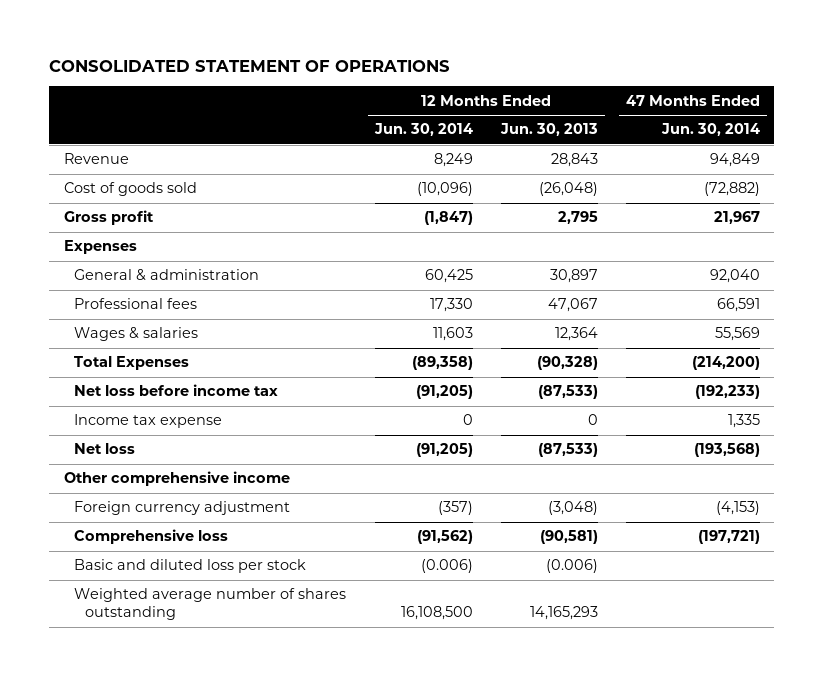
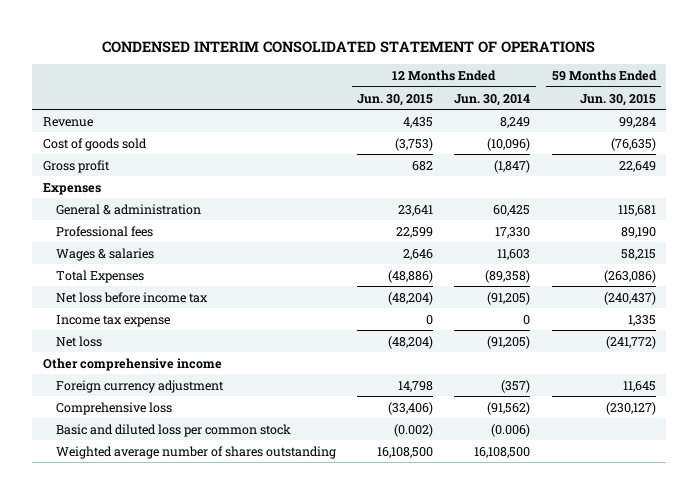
- CONSOLIDATED STATEMENT OF OPERATIONS
+ CONDENSED INTERIM CONSOLIDATED STATEMENT OF OPERATIONS
- | 12 Months Ended Jun. 30, 2014 | 12 Months Ended Jun. 30, 2013 | 47 Months Ended Jun. 30, 2014
+ | 12 Months Ended Jun. 30, 2015 | 12 Months Ended Jun. 30, 2014 | 59 Months Ended Jun. 30, 2015
- Basic and diluted loss per stock | (0.006) | (0.006) |
+ Basic and diluted loss per common stock | (0.002) | (0.006) |

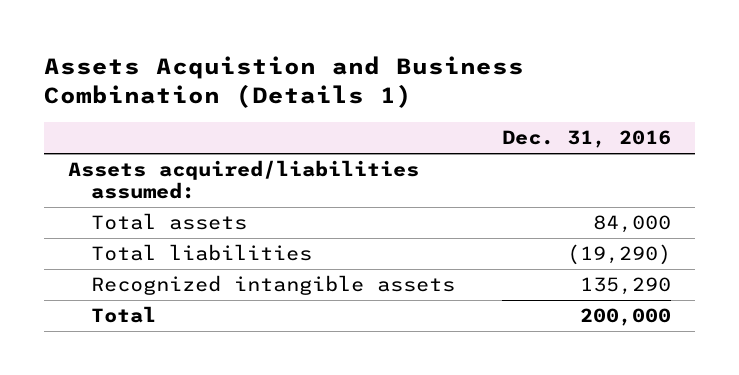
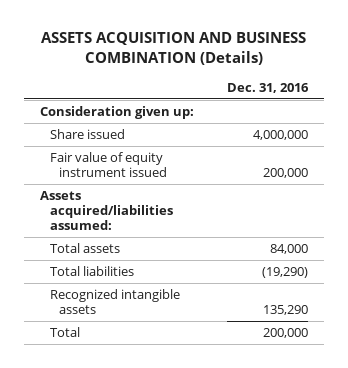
- Assets Acquistion and Business Combination (Details 1)
+ ASSETS ACQUISITION AND BUSINESS COMBINATION (Details)
+ Consideration given up:
+ Share issued | 4,000,000
+ Fair value of equity instrument issued | 200,000

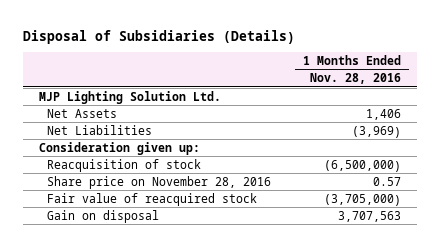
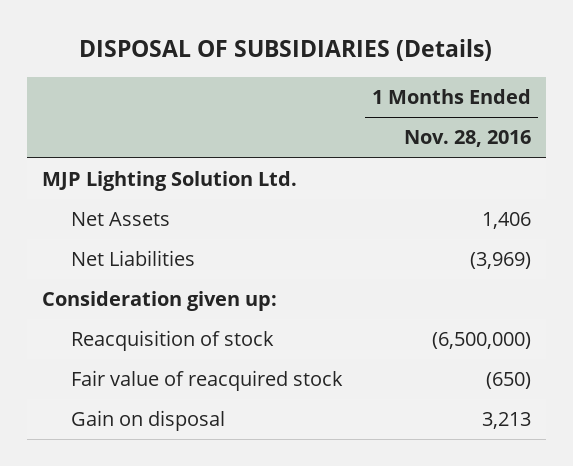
- Disposal of Subsidiaries (Details)
+ DISPOSAL OF SUBSIDIARIES (Details)
- Share price on November 28, 2016 | 0.57
- Fair value of reacquired stock | (3,705,000)
- Gain on disposal | 3,707,563
+ Fair value of reacquired stock | (650)
+ Gain on disposal | 3,213

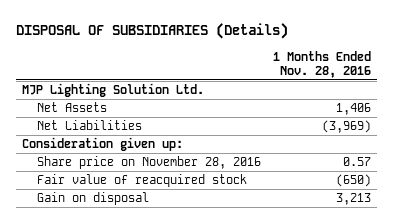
- Reacquisition of stock | (6,500,000)
+ Share price on November 28, 2016 | 0.57

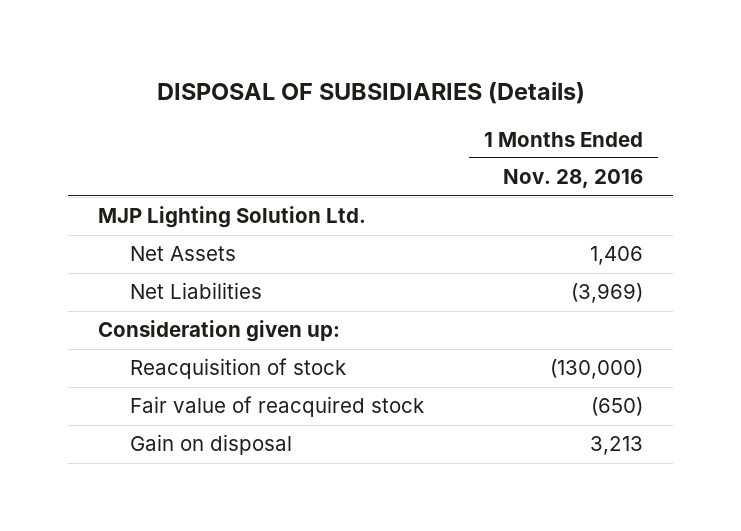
- Share price on November 28, 2016 | 0.57
+ Reacquisition of stock | (130,000)

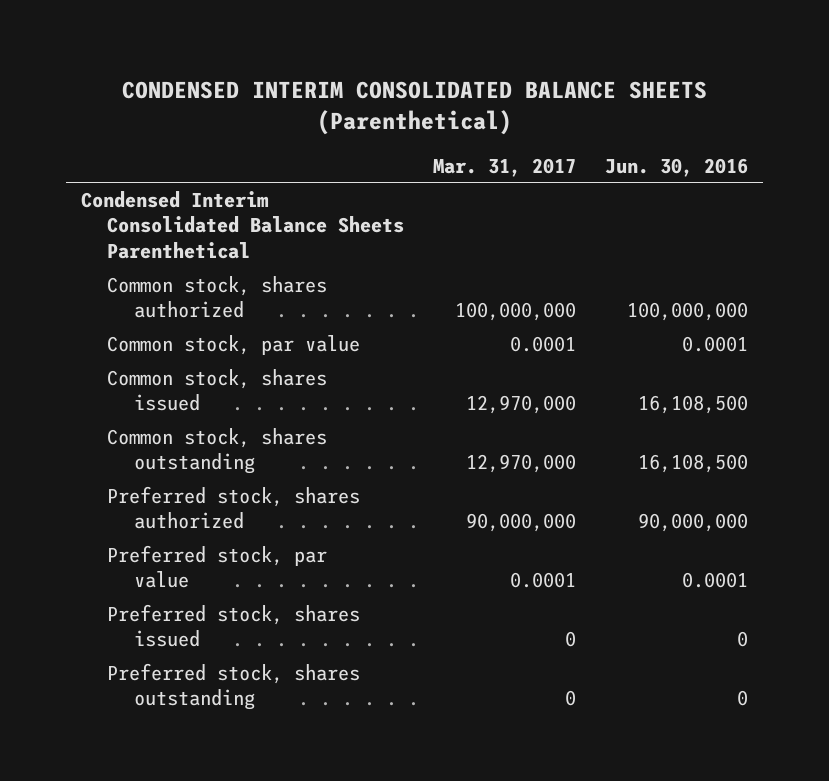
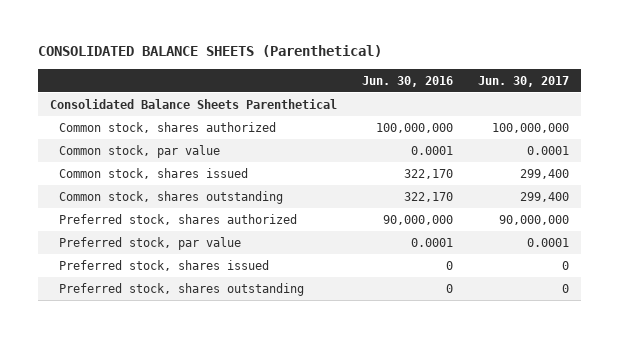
- CONDENSED INTERIM CONSOLIDATED BALANCE SHEETS (Parenthetical)
+ CONSOLIDATED BALANCE SHEETS (Parenthetical)
- | Mar. 31, 2017 | Jun. 30, 2016
+ | Jun. 30, 2016 | Jun. 30, 2017
- Condensed Interim Consolidated Balance Sheets Parenthetical
+ Consolidated Balance Sheets Parenthetical
- Common stock, shares issued | 12,970,000 | 16,108,500
- Common stock, shares outstanding | 12,970,000 | 16,108,500
+ Common stock, shares issued | 322,170 | 299,400
+ Common stock, shares outstanding | 322,170 | 299,400

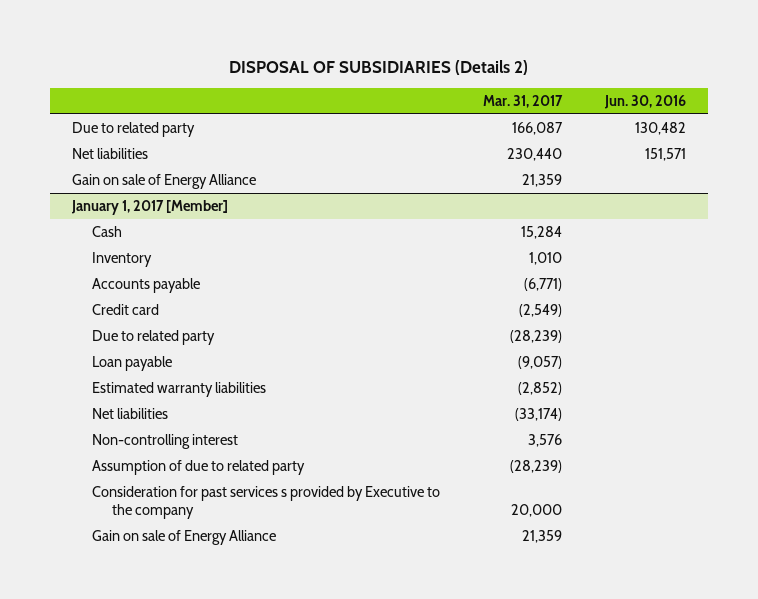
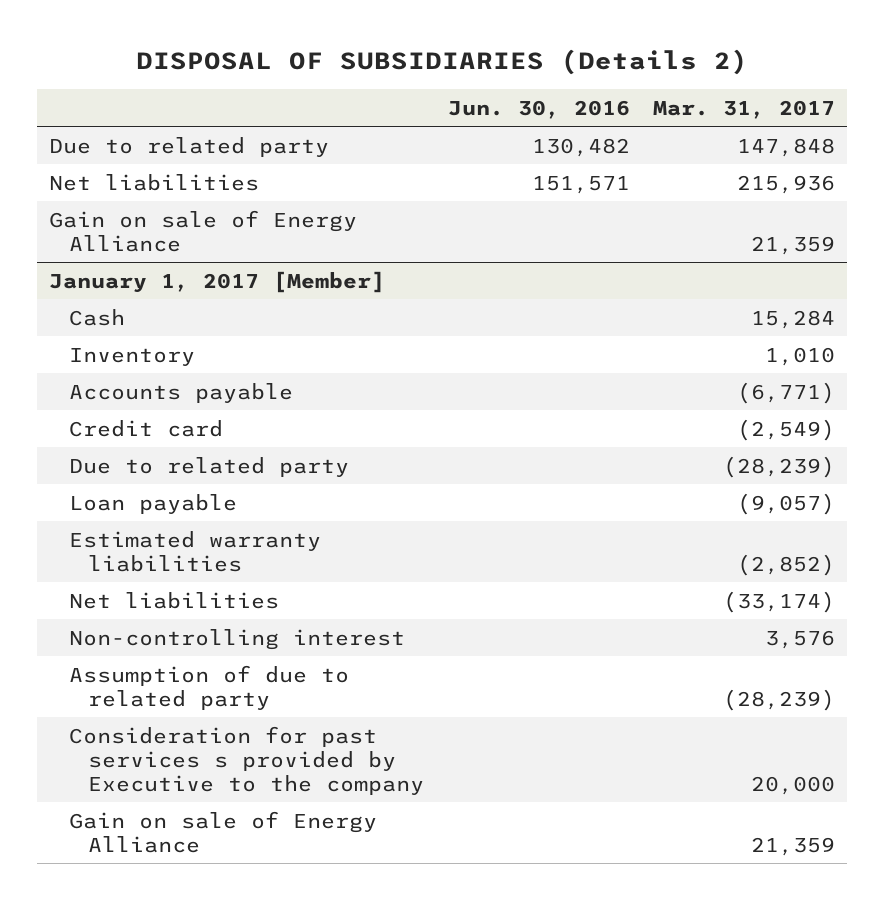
- | Mar. 31, 2017 | Jun. 30, 2016
+ | Jun. 30, 2016 | Mar. 31, 2017
- Due to related party | 166,087 | 130,482
- Net liabilities | 230,440 | 151,571
+ Due to related party | 130,482 | 147,848
+ Net liabilities | 151,571 | 215,936

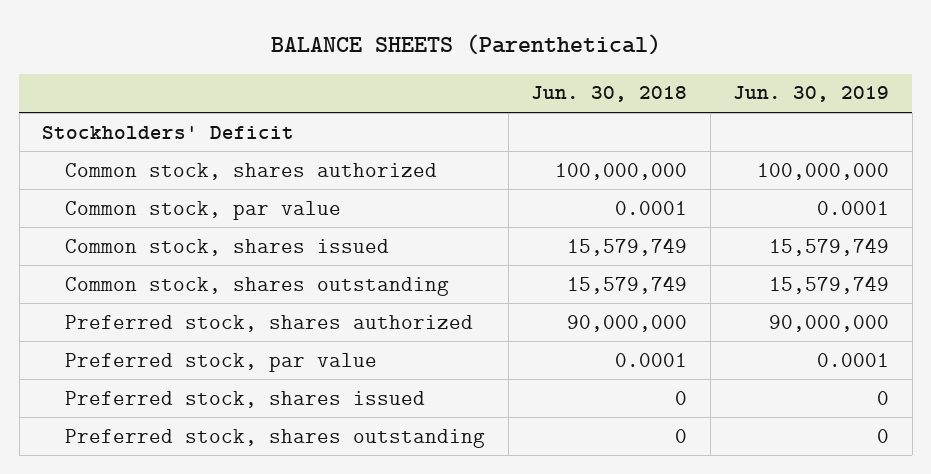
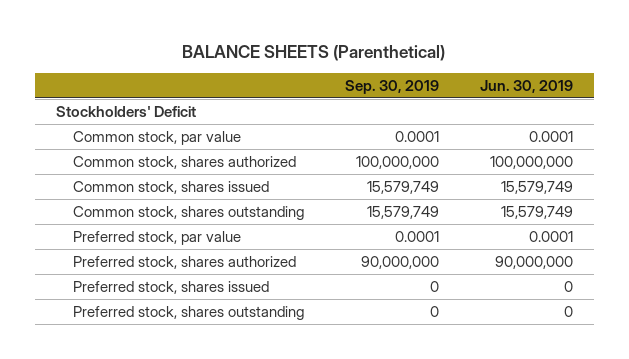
- | Jun. 30, 2018 | Jun. 30, 2019
+ | Sep. 30, 2019 | Jun. 30, 2019
moved down: Common stock, shares authorized | 100,000,000 | 100,000,000
moved down: Preferred stock, shares authorized | 90,000,000 | 90,000,000

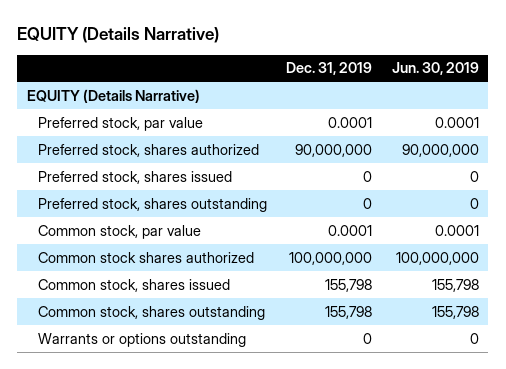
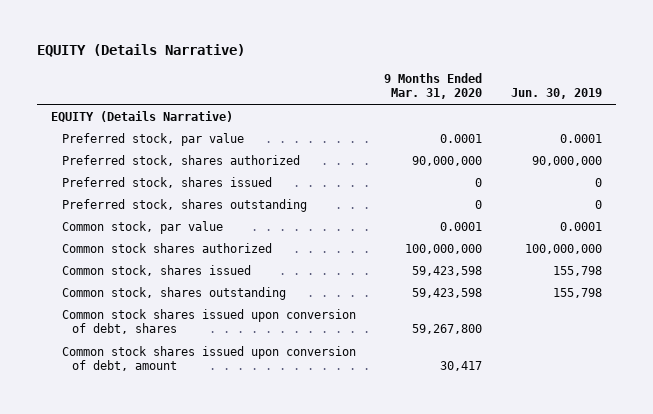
- | Dec. 31, 2019 | Jun. 30, 2019
+ | 9 Months Ended Mar. 31, 2020 | Jun. 30, 2019
- Warrants or options outstanding | 0 | 0
+ Common stock shares issued upon conversion of debt, shares | 59,267,800 |
+ Common stock shares issued upon conversion of debt, amount | 30,417 |

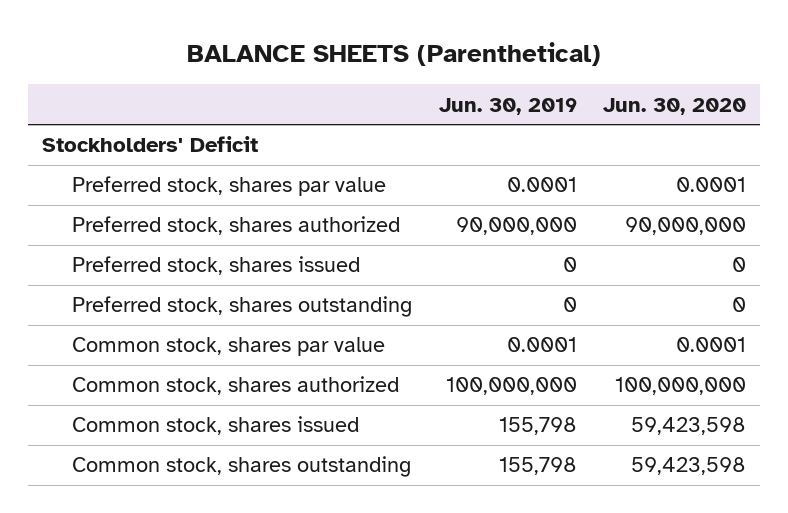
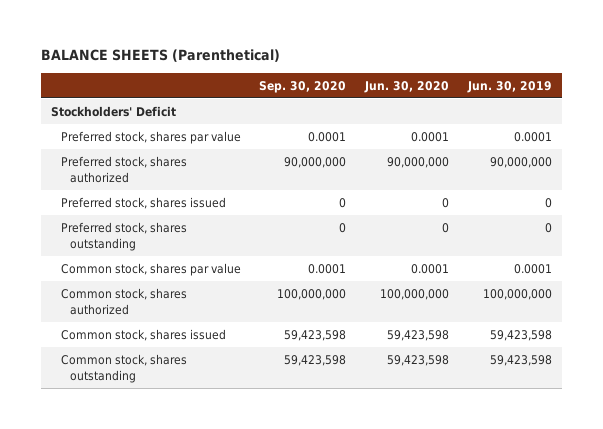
- | Jun. 30, 2019 | Jun. 30, 2020
+ | Sep. 30, 2020 | Jun. 30, 2020 | Jun. 30, 2019
- Common stock, shares issued | 155,798 | 59,423,598
- Common stock, shares outstanding | 155,798 | 59,423,598
+ Common stock, shares issued | 59,423,598 | 59,423,598 | 59,423,598
+ Common stock, shares outstanding | 59,423,598 | 59,423,598 | 59,423,598

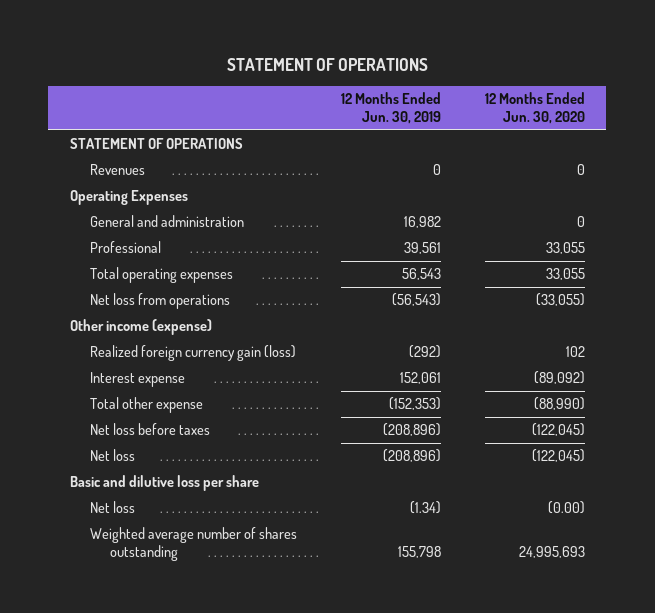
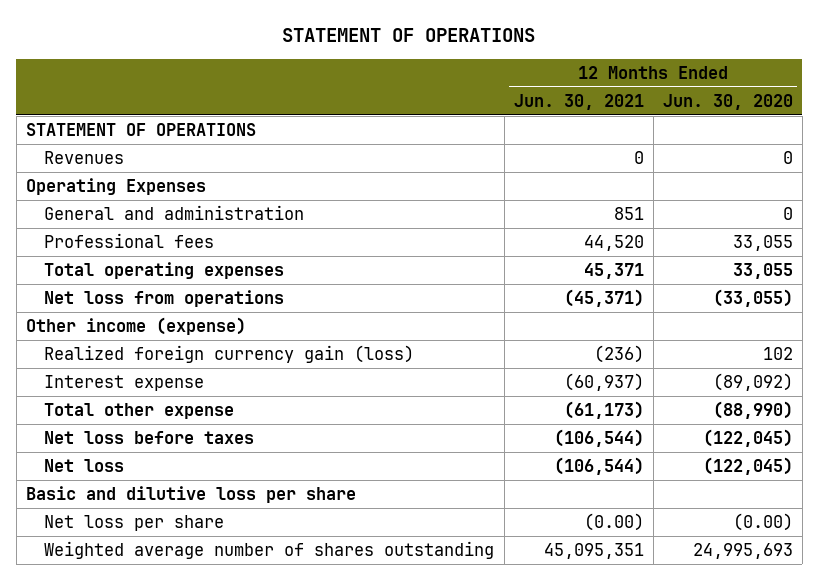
- | 12 Months Ended Jun. 30, 2019 | 12 Months Ended Jun. 30, 2020
+ | 12 Months Ended Jun. 30, 2021 | 12 Months Ended Jun. 30, 2020
- Professional | 39,561 | 33,055
+ Professional fees | 44,520 | 33,055
- Net loss | (1.34) | (0.00)
+ Net loss per share | (0.00) | (0.00)

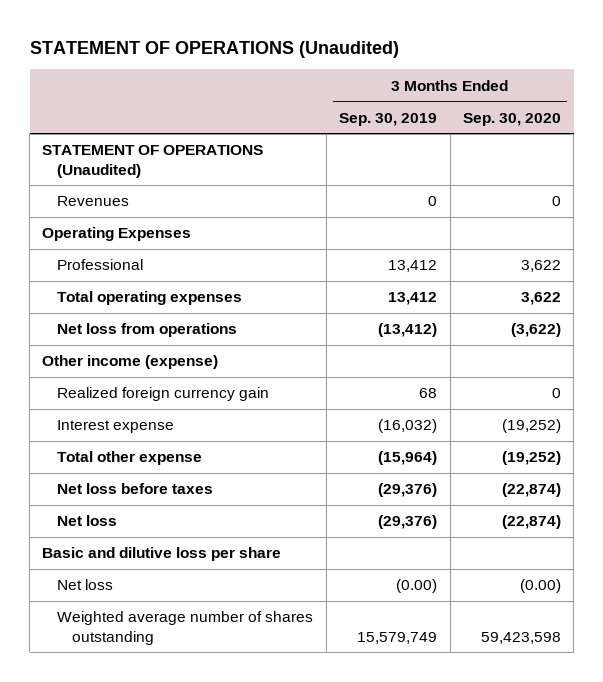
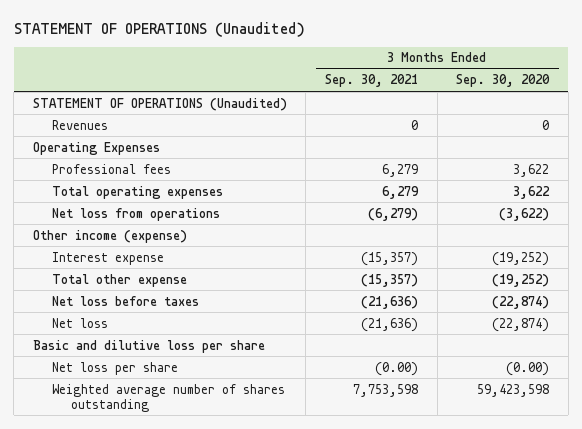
- | 3 Months Ended Sep. 30, 2019 | 3 Months Ended Sep. 30, 2020
+ | 3 Months Ended Sep. 30, 2021 | 3 Months Ended Sep. 30, 2020
- Professional | 13,412 | 3,622
+ Professional fees | 6,279 | 3,622
- Realized foreign currency gain | 68 | 0
- Net loss | (0.00) | (0.00)
+ Net loss per share | (0.00) | (0.00)

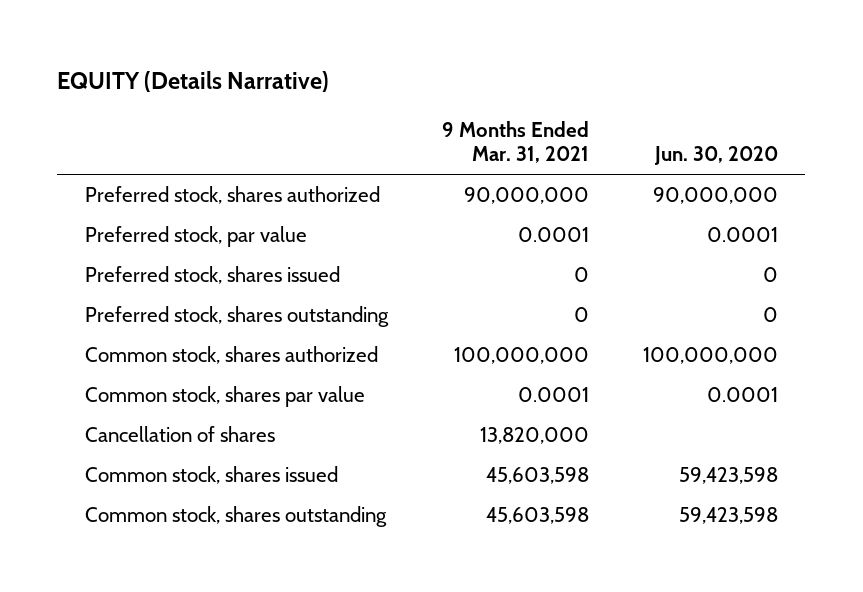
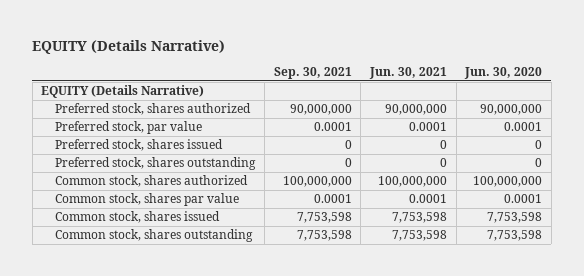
- | 9 Months Ended Mar. 31, 2021 | Jun. 30, 2020
+ | Sep. 30, 2021 | Jun. 30, 2021 | Jun. 30, 2020
+ EQUITY (Details Narrative)
- Cancellation of shares | 13,820,000 |
- Common stock, shares issued | 45,603,598 | 59,423,598
- Common stock, shares outstanding | 45,603,598 | 59,423,598
+ Common stock, shares issued | 7,753,598 | 7,753,598 | 7,753,598
+ Common stock, shares outstanding | 7,753,598 | 7,753,598 | 7,753,598

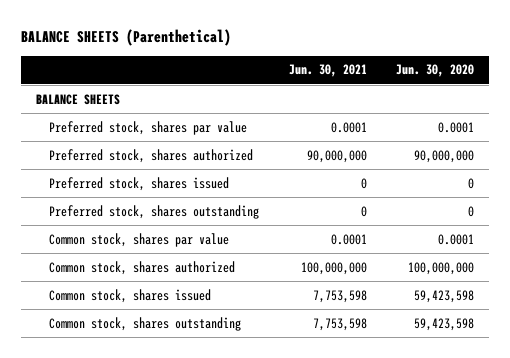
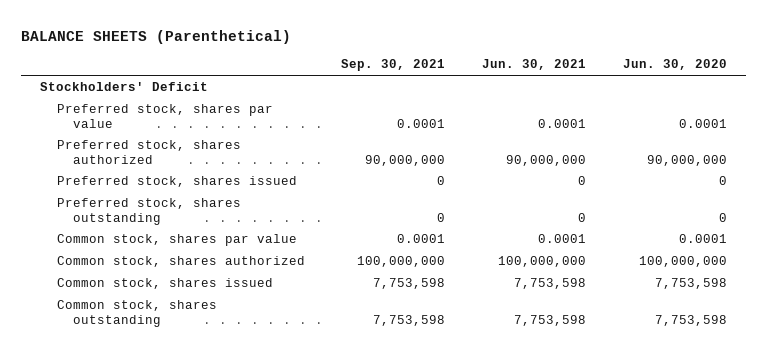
- | Jun. 30, 2021 | Jun. 30, 2020
+ | Sep. 30, 2021 | Jun. 30, 2021 | Jun. 30, 2020
- BALANCE SHEETS
+ Stockholders' Deficit
- Common stock, shares issued | 7,753,598 | 59,423,598
- Common stock, shares outstanding | 7,753,598 | 59,423,598
+ Common stock, shares issued | 7,753,598 | 7,753,598 | 7,753,598
+ Common stock, shares outstanding | 7,753,598 | 7,753,598 | 7,753,598

